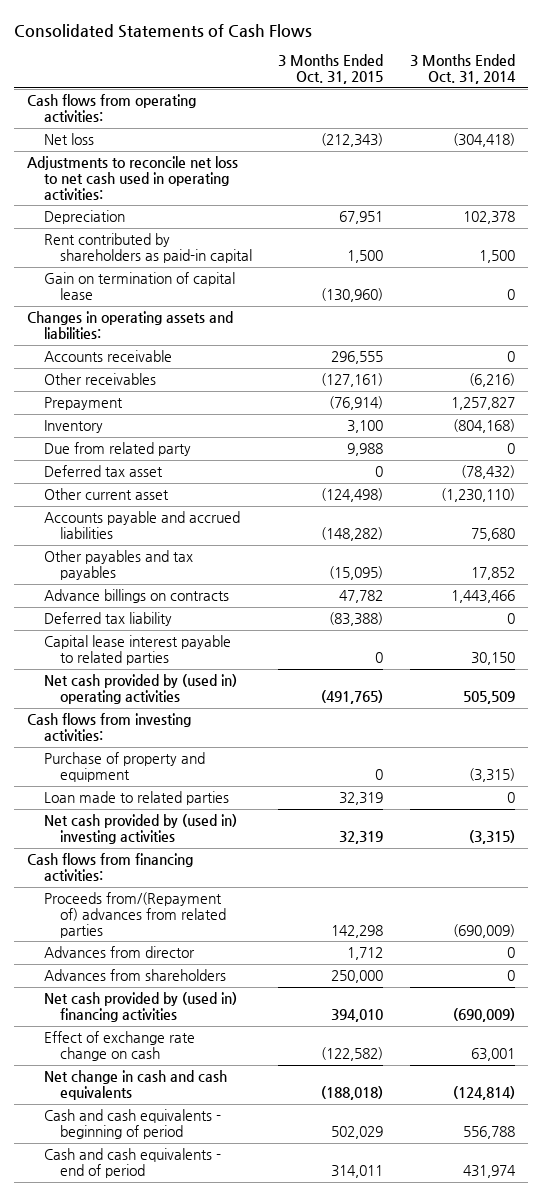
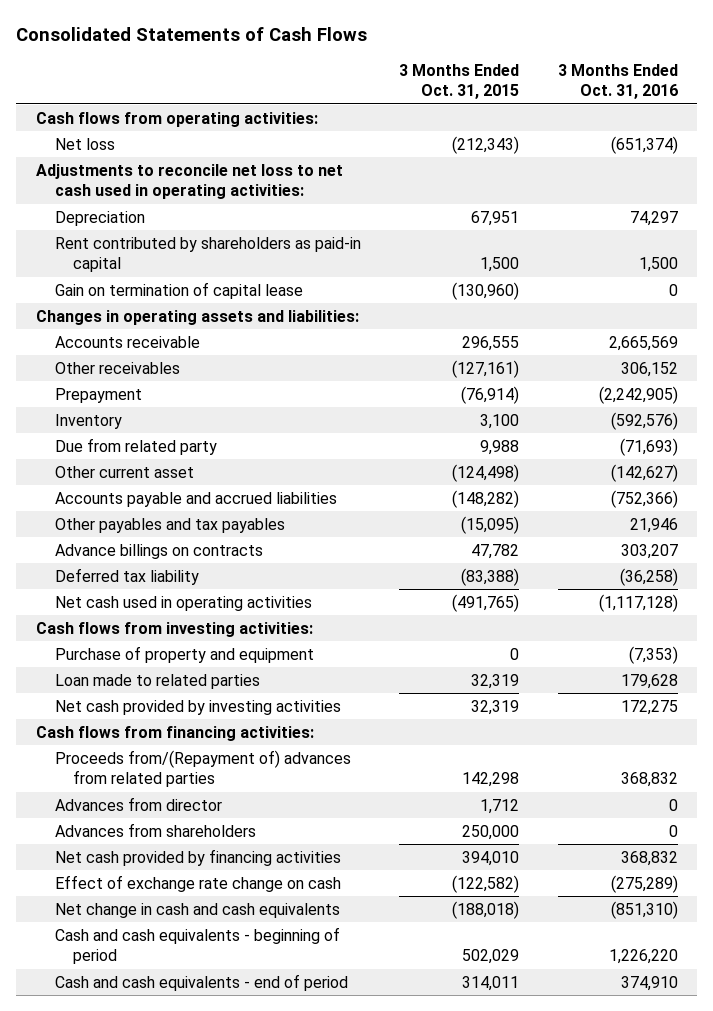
- | 3 Months Ended Oct. 31, 2015 | 3 Months Ended Oct. 31, 2014
+ | 3 Months Ended Oct. 31, 2015 | 3 Months Ended Oct. 31, 2016
- Deferred tax asset | 0 | (78,432)
- Capital lease interest payable to related parties | 0 | 30,150
- Net cash provided by (used in) operating activities | (491,765) | 505,509
+ Net cash used in operating activities | (491,765) | (1,117,128)
- Net cash provided by (used in) investing activities | 32,319 | (3,315)
+ Net cash provided by investing activities | 32,319 | 172,275
- Net cash provided by (used in) financing activities | 394,010 | (690,009)
+ Net cash provided by financing activities | 394,010 | 368,832

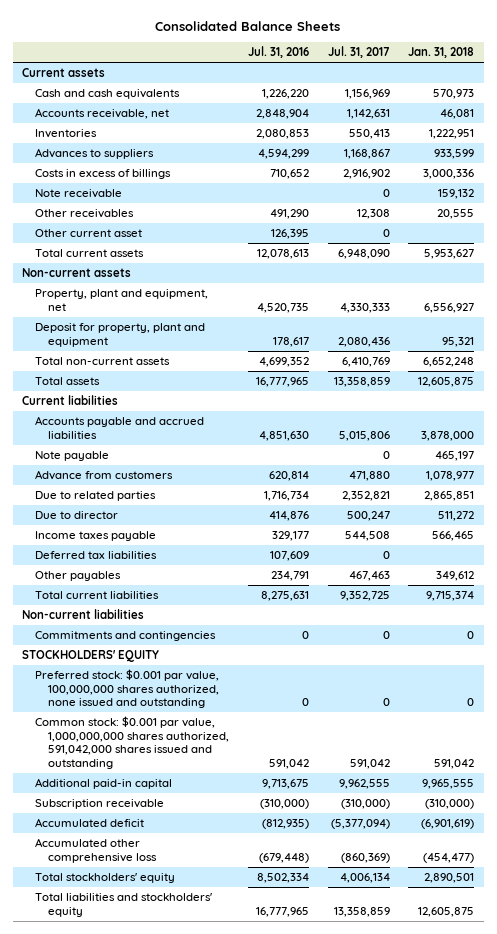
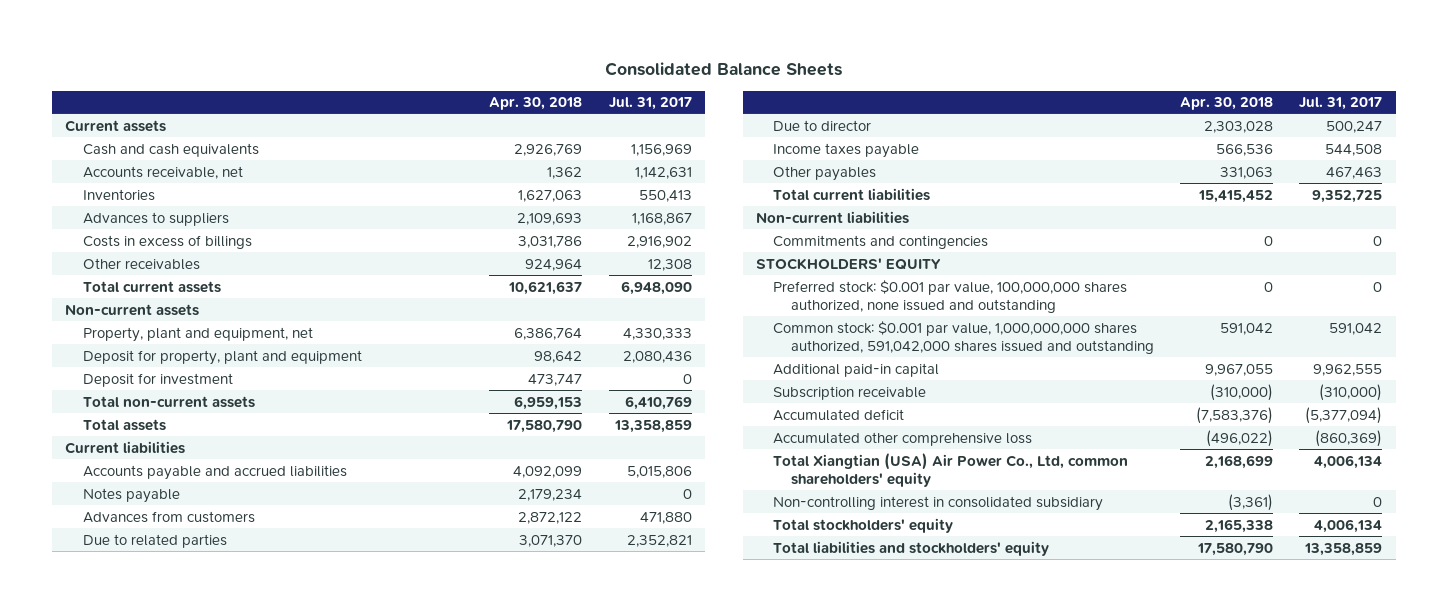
- | Jul. 31, 2016 | Jul. 31, 2017 | Jan. 31, 2018
+ | Apr. 30, 2018 | Jul. 31, 2017
- Note receivable | | 0 | 159,132
- Other current asset | 126,395 | 0 |
+ Deposit for investment | 473,747 | 0
- Note payable | | 0 | 465,197
- Advance from customers | 620,814 | 471,880 | 1,078,977
+ Notes payable | 2,179,234 | 0
+ Advances from customers | 2,872,122 | 471,880
- Deferred tax liabilities | 107,609 | 0 |
+ Total Xiangtian (USA) Air Power Co., Ltd, common shareholders' equity | 2,168,699 | 4,006,134
+ Non-controlling interest in consolidated subsidiary | (3,361) | 0

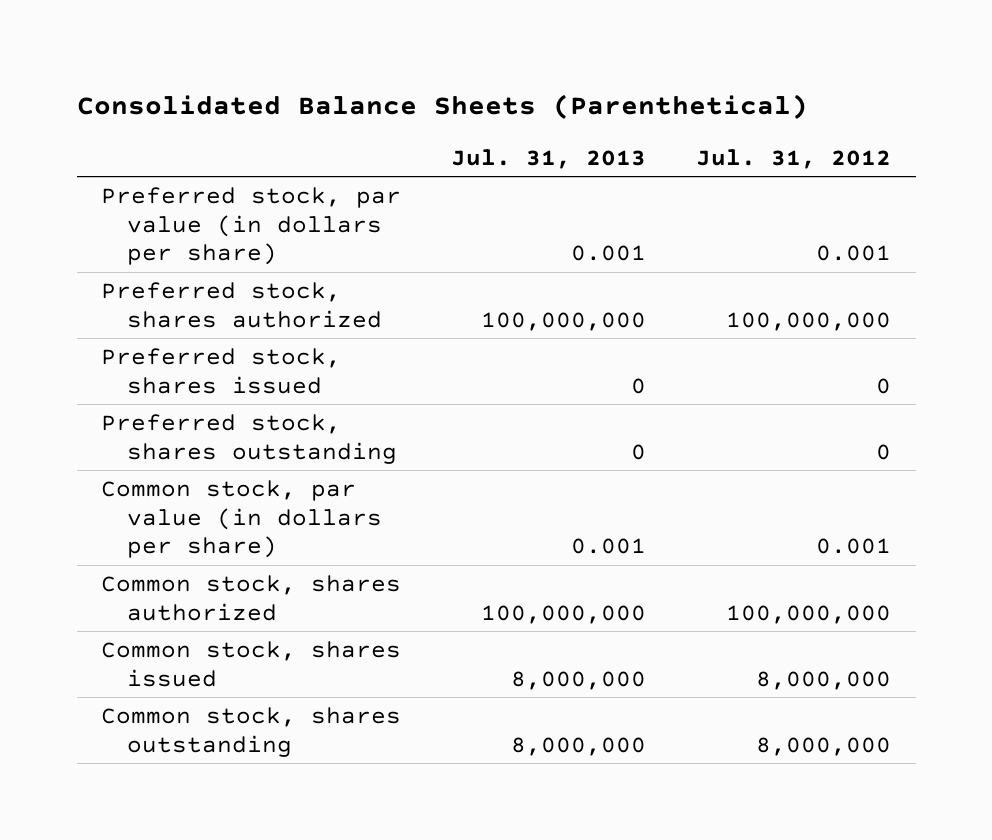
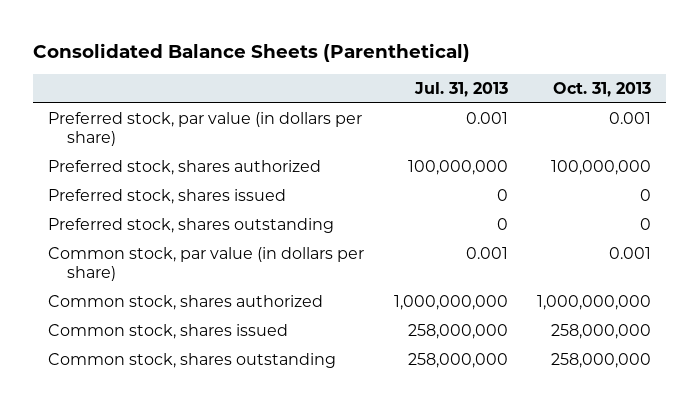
- | Jul. 31, 2013 | Jul. 31, 2012
+ | Jul. 31, 2013 | Oct. 31, 2013
- Common stock, shares authorized | 100,000,000 | 100,000,000
- Common stock, shares issued | 8,000,000 | 8,000,000
- Common stock, shares outstanding | 8,000,000 | 8,000,000
+ Common stock, shares authorized | 1,000,000,000 | 1,000,000,000
+ Common stock, shares issued | 258,000,000 | 258,000,000
+ Common stock, shares outstanding | 258,000,000 | 258,000,000

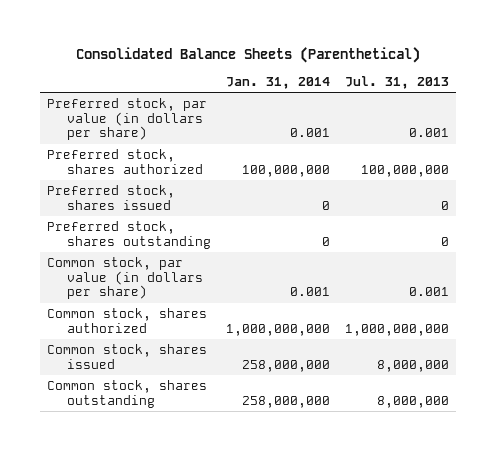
- | Jul. 31, 2013 | Oct. 31, 2013
+ | Jan. 31, 2014 | Jul. 31, 2013
- Common stock, shares issued | 258,000,000 | 258,000,000
- Common stock, shares outstanding | 258,000,000 | 258,000,000
+ Common stock, shares issued | 258,000,000 | 8,000,000
+ Common stock, shares outstanding | 258,000,000 | 8,000,000

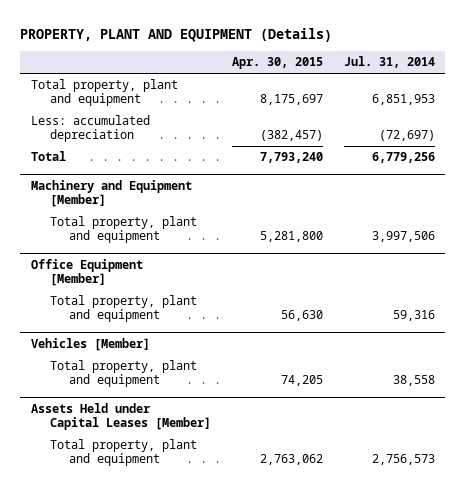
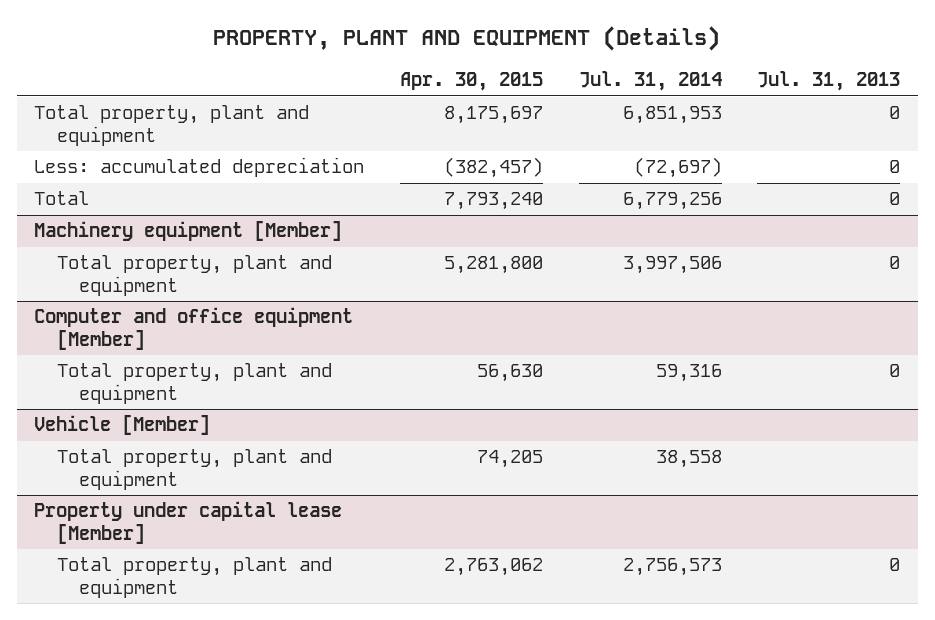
- | Apr. 30, 2015 | Jul. 31, 2014
+ | Apr. 30, 2015 | Jul. 31, 2014 | Jul. 31, 2013
- Machinery and Equipment [Member]
+ Machinery equipment [Member]
- Office Equipment [Member]
+ Computer and office equipment [Member]
- Vehicles [Member]
+ Vehicle [Member]
- Assets Held under Capital Leases [Member]
+ Property under capital lease [Member]

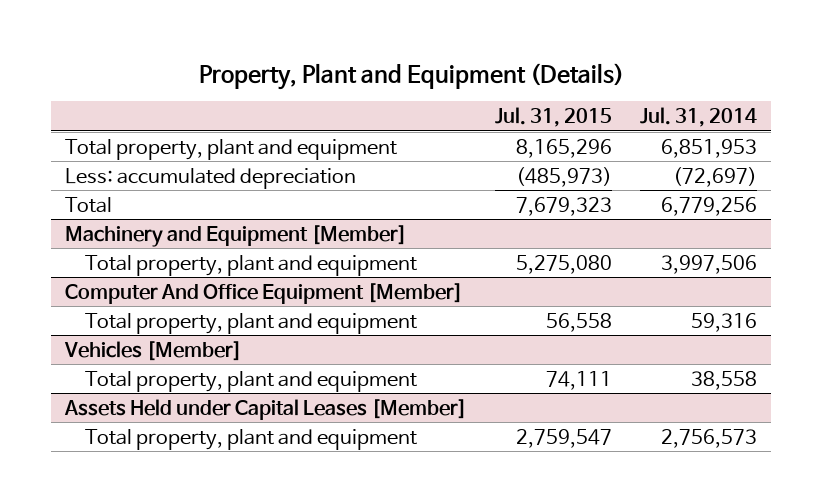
- PROPERTY, PLANT AND EQUIPMENT (Details)
+ Property, Plant and Equipment (Details)
- | Apr. 30, 2015 | Jul. 31, 2014 | Jul. 31, 2013
+ | Jul. 31, 2015 | Jul. 31, 2014
- Machinery equipment [Member]
+ Machinery and Equipment [Member]
- Computer and office equipment [Member]
+ Computer And Office Equipment [Member]
- Vehicle [Member]
+ Vehicles [Member]
- Property under capital lease [Member]
+ Assets Held under Capital Leases [Member]

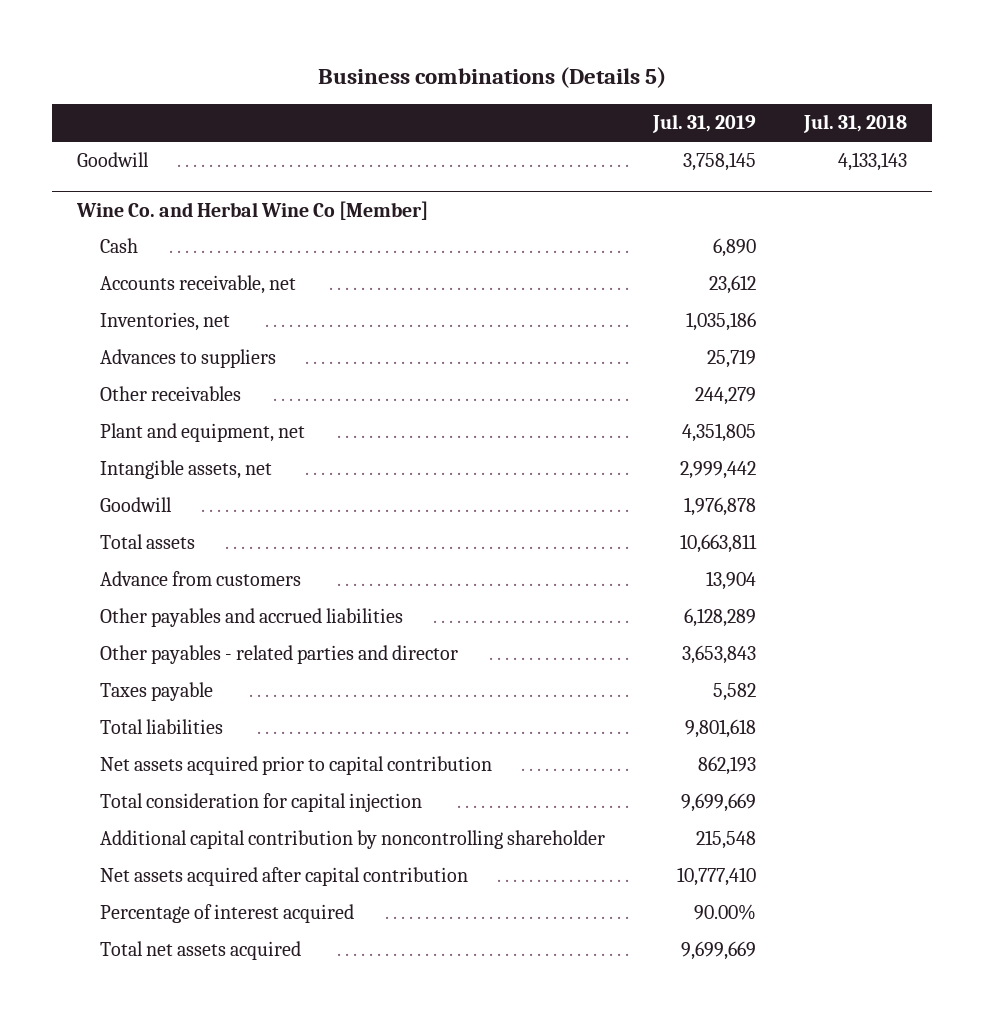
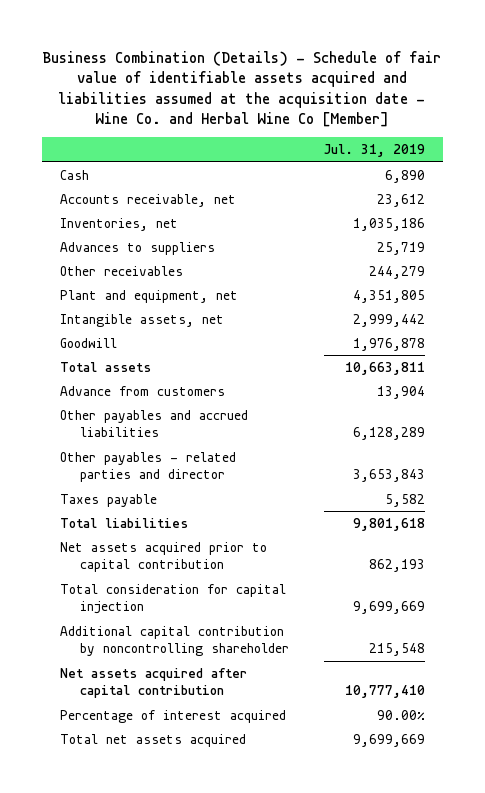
- Business combinations (Details 5)
+ Business Combination (Details) - Schedule of fair value of identifiable assets acquired and liabilities assumed at the acquisition date - Wine Co. and Herbal Wine Co [Member]
- | Jul. 31, 2019 | Jul. 31, 2018
+ | Jul. 31, 2019
- Goodwill | 3,758,145 | 4,133,143
- Wine Co. and Herbal Wine Co [Member]

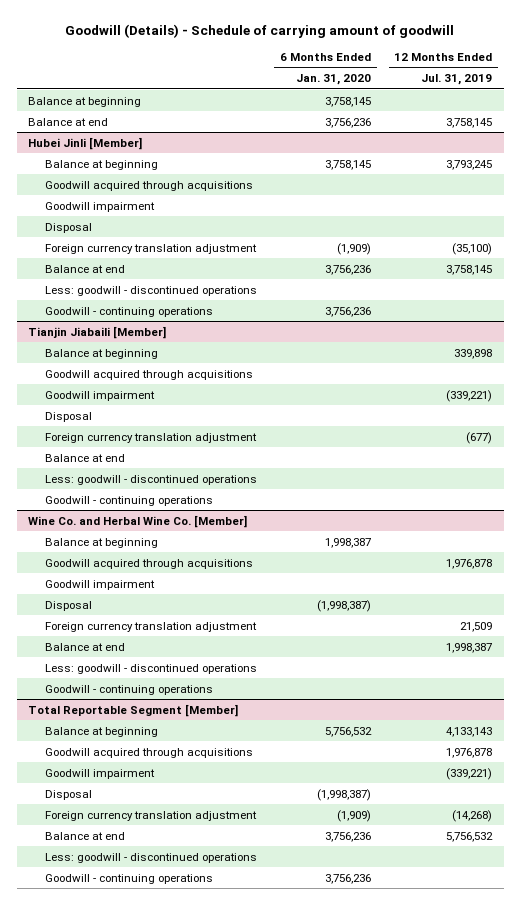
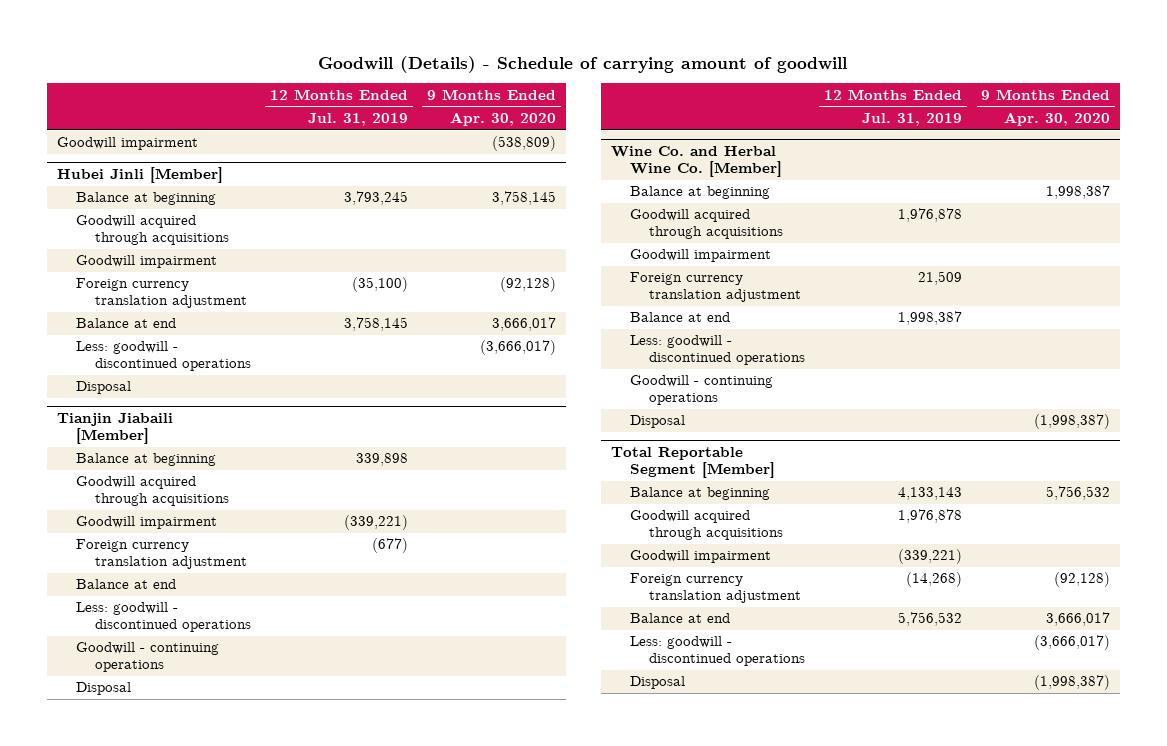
- | 6 Months Ended Jan. 31, 2020 | 12 Months Ended Jul. 31, 2019
+ | 12 Months Ended Jul. 31, 2019 | 9 Months Ended Apr. 30, 2020
- Balance at beginning | 3,758,145 |
- Balance at end | 3,756,236 | 3,758,145
+ Goodwill impairment | | (538,809)
@ Hubei Jinli [Member]
- Goodwill - continuing operations | 3,756,236 |
moved down: Disposal
@ Tianjin Jiabaili [Member]
moved down: Disposal
@ Wine Co. and Herbal Wine Co. [Member]
moved down: Disposal | | (1,998,387)
@ Total Reportable Segment [Member]
- Goodwill - continuing operations | 3,756,236 |
moved down: Disposal | | (1,998,387)

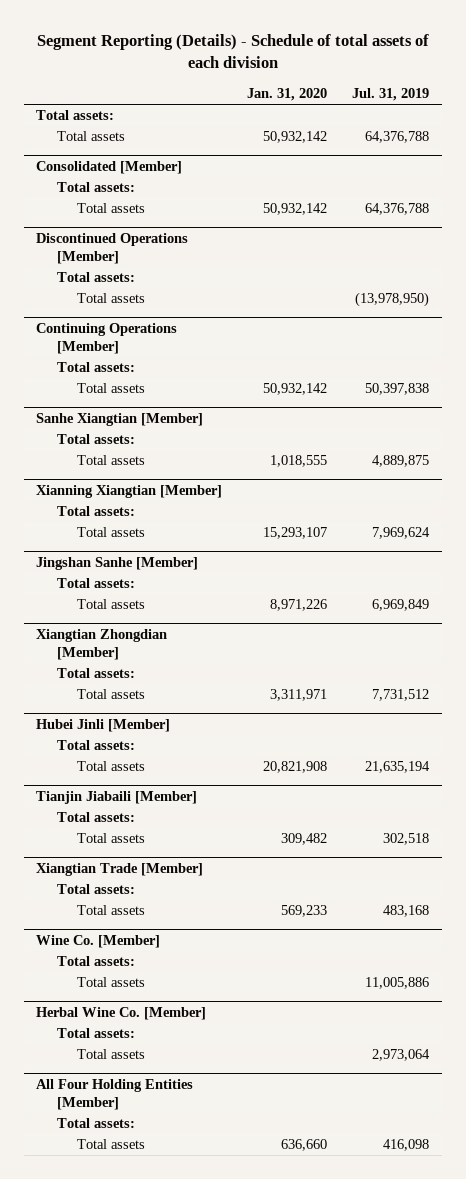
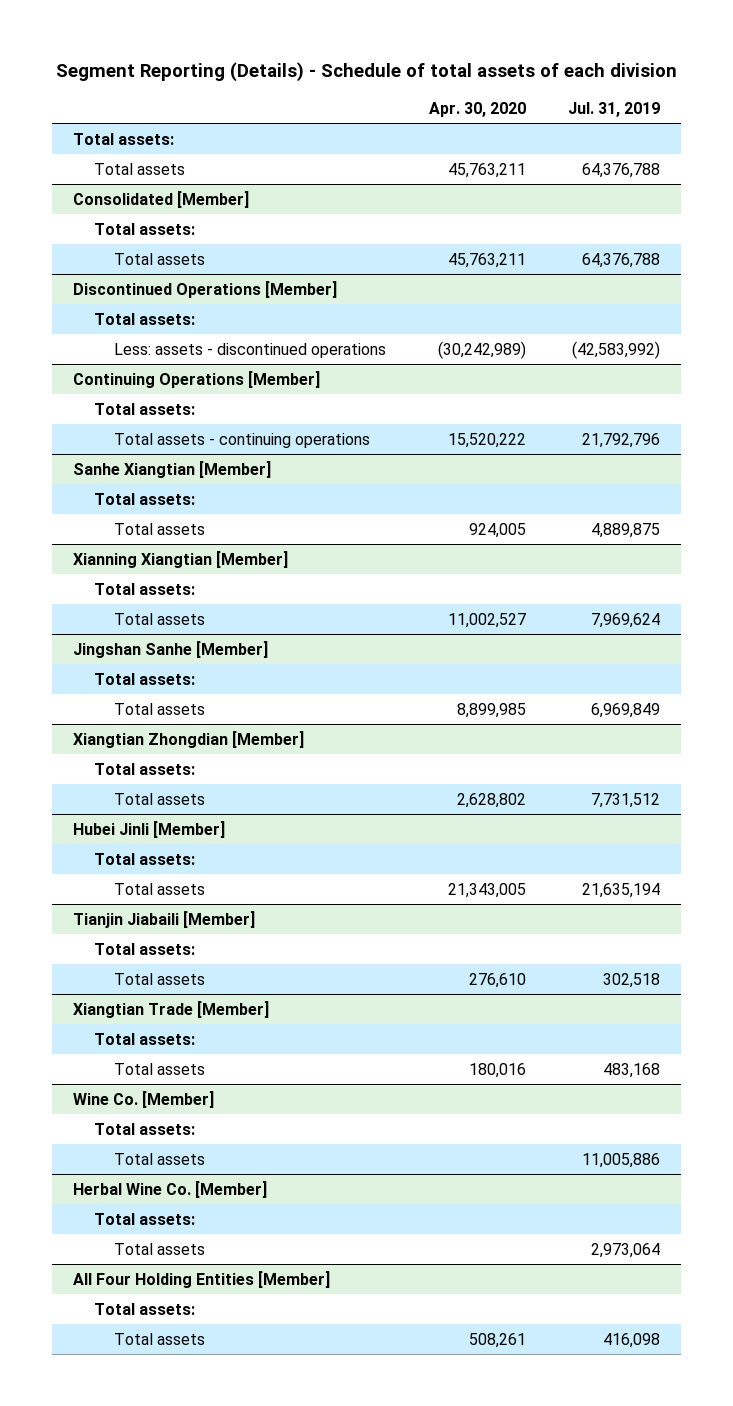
- | Jan. 31, 2020 | Jul. 31, 2019
+ | Apr. 30, 2020 | Jul. 31, 2019
@ Discontinued Operations [Member]
- Total assets | | (13,978,950)
+ Less: assets - discontinued operations | (30,242,989) | (42,583,992)
@ Continuing Operations [Member]
- Total assets | 50,932,142 | 50,397,838
+ Total assets - continuing operations | 15,520,222 | 21,792,796

